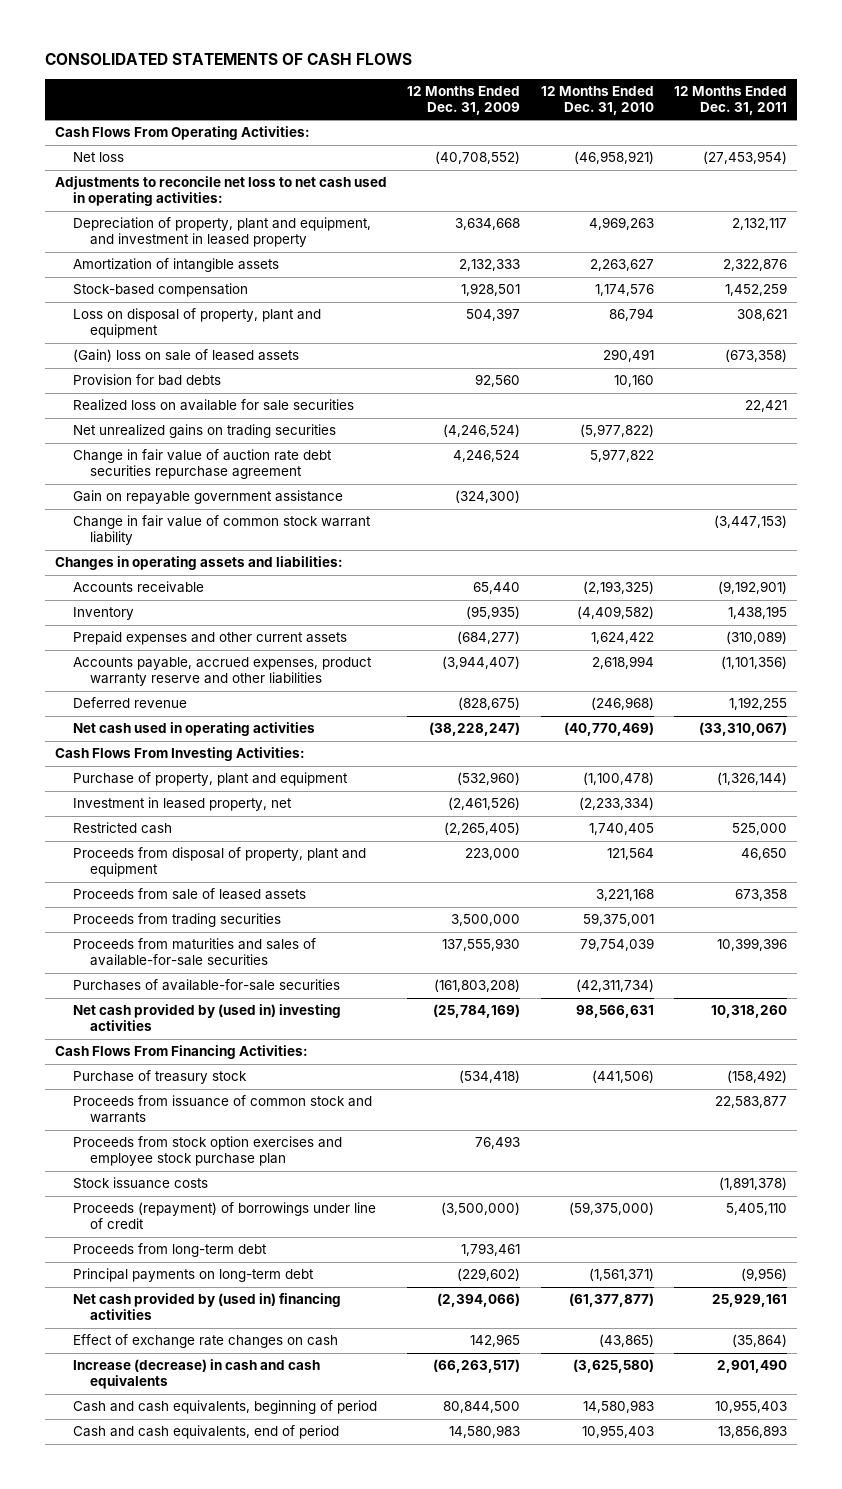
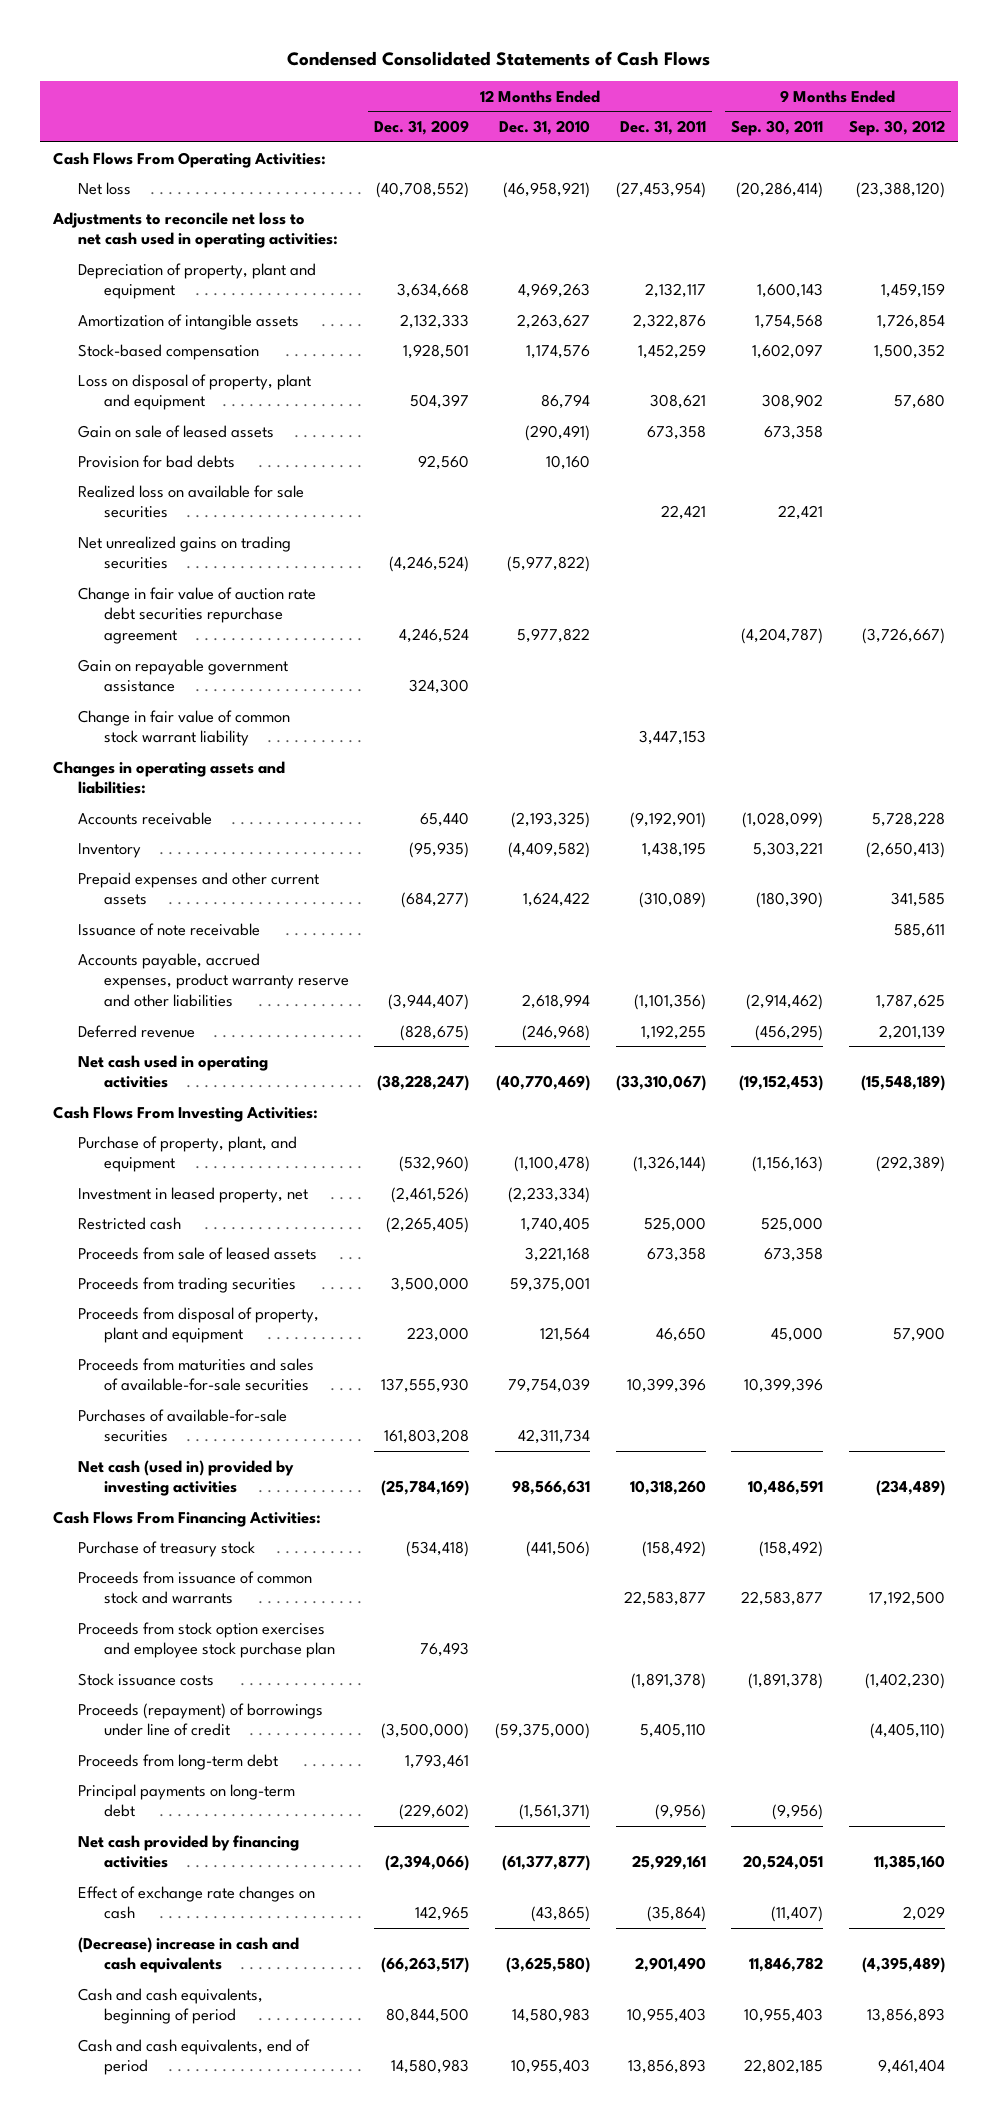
- CONSOLIDATED STATEMENTS OF CASH FLOWS
+ Condensed Consolidated Statements of Cash Flows
- | 12 Months Ended Dec. 31, 2009 | 12 Months Ended Dec. 31, 2010 | 12 Months Ended Dec. 31, 2011
+ | 12 Months Ended Dec. 31, 2009 | 12 Months Ended Dec. 31, 2010 | 12 Months Ended Dec. 31, 2011 | 9 Months Ended Sep. 30, 2011 | 9 Months Ended Sep. 30, 2012
- Depreciation of property, plant and equipment, and investment in leased property | 3,634,668 | 4,969,263 | 2,132,117
+ Depreciation of property, plant and equipment | 3,634,668 | 4,969,263 | 2,132,117 | 1,600,143 | 1,459,159
- (Gain) loss on sale of leased assets | | 290,491 | (673,358)
+ Gain on sale of leased assets | | (290,491) | 673,358 | 673,358 |
- Gain on repayable government assistance | (324,300) | |
- Change in fair value of common stock warrant liability | | | (3,447,153)
+ Gain on repayable government assistance | 324,300 | | | |
+ Change in fair value of common stock warrant liability | | | 3,447,153 | |
+ Issuance of note receivable | | | | | 585,611
- Purchase of property, plant and equipment | (532,960) | (1,100,478) | (1,326,144)
+ Purchase of property, plant, and equipment | (532,960) | (1,100,478) | (1,326,144) | (1,156,163) | (292,389)
moved down: Proceeds from disposal of property, plant and equipment | 223,000 | 121,564 | 46,650 | 45,000 | 57,900
- Purchases of available-for-sale securities | (161,803,208) | (42,311,734) |
- Net cash provided by (used in) investing activities | (25,784,169) | 98,566,631 | 10,318,260
+ Purchases of available-for-sale securities | 161,803,208 | 42,311,734 | | |
+ Net cash (used in) provided by investing activities | (25,784,169) | 98,566,631 | 10,318,260 | 10,486,591 | (234,489)
- Net cash provided by (used in) financing activities | (2,394,066) | (61,377,877) | 25,929,161
+ Net cash provided by financing activities | (2,394,066) | (61,377,877) | 25,929,161 | 20,524,051 | 11,385,160
- Increase (decrease) in cash and cash equivalents | (66,263,517) | (3,625,580) | 2,901,490
+ (Decrease) increase in cash and cash equivalents | (66,263,517) | (3,625,580) | 2,901,490 | 11,846,782 | (4,395,489)

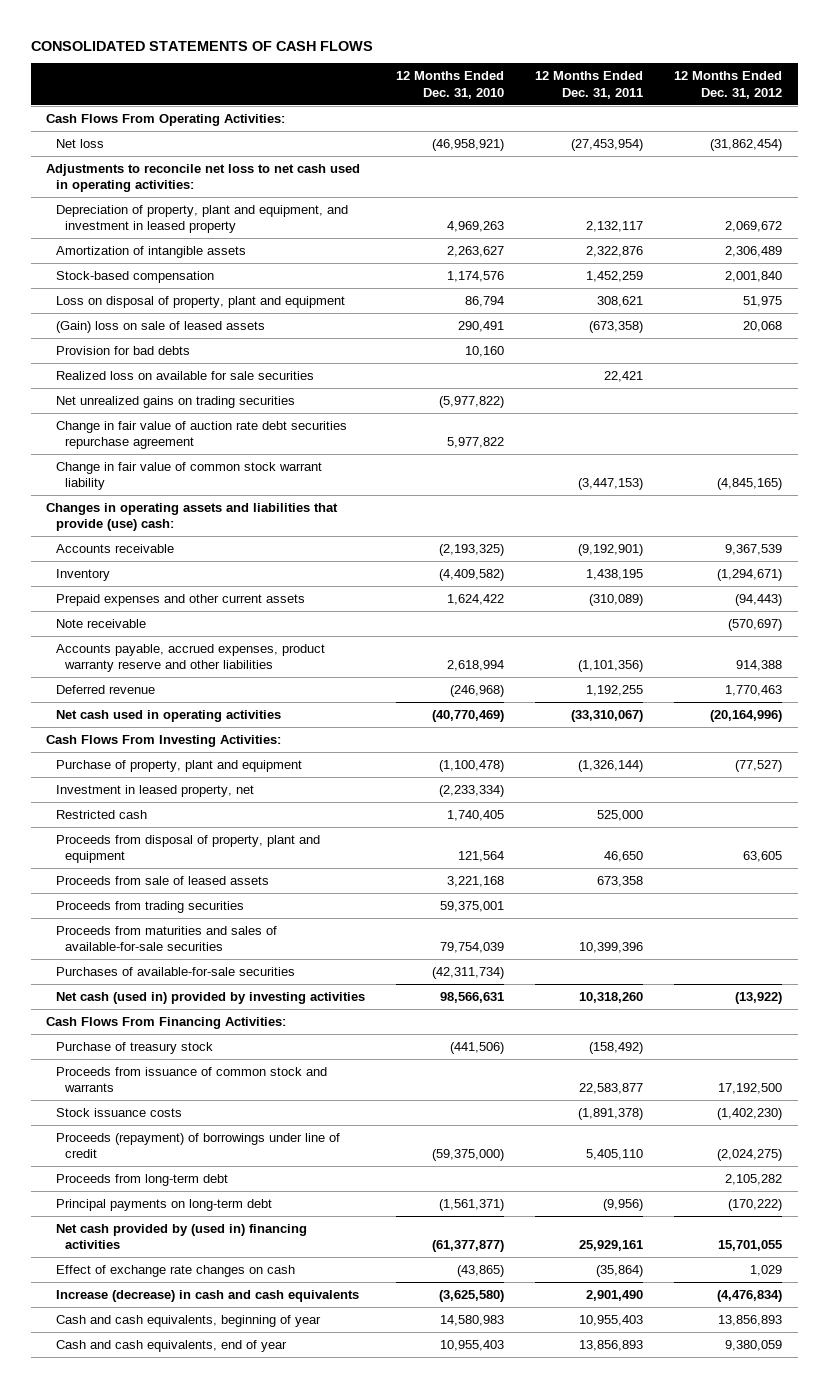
- Condensed Consolidated Statements of Cash Flows
+ CONSOLIDATED STATEMENTS OF CASH FLOWS
- | 12 Months Ended Dec. 31, 2009 | 12 Months Ended Dec. 31, 2010 | 12 Months Ended Dec. 31, 2011 | 9 Months Ended Sep. 30, 2011 | 9 Months Ended Sep. 30, 2012
+ | 12 Months Ended Dec. 31, 2010 | 12 Months Ended Dec. 31, 2011 | 12 Months Ended Dec. 31, 2012
- Depreciation of property, plant and equipment | 3,634,668 | 4,969,263 | 2,132,117 | 1,600,143 | 1,459,159
+ Depreciation of property, plant and equipment, and investment in leased property | 4,969,263 | 2,132,117 | 2,069,672
- Gain on sale of leased assets | | (290,491) | 673,358 | 673,358 |
+ (Gain) loss on sale of leased assets | 290,491 | (673,358) | 20,068
- Gain on repayable government assistance | 324,300 | | | |
- Change in fair value of common stock warrant liability | | | 3,447,153 | |
- Changes in operating assets and liabilities:
+ Change in fair value of common stock warrant liability | | (3,447,153) | (4,845,165)
+ Changes in operating assets and liabilities that provide (use) cash:
- Issuance of note receivable | | | | | 585,611
+ Note receivable | | | (570,697)
- Purchase of property, plant, and equipment | (532,960) | (1,100,478) | (1,326,144) | (1,156,163) | (292,389)
+ Purchase of property, plant and equipment | (1,100,478) | (1,326,144) | (77,527)
moved up: Proceeds from disposal of property, plant and equipment | 121,564 | 46,650 | 63,605
- Purchases of available-for-sale securities | 161,803,208 | 42,311,734 | | |
+ Purchases of available-for-sale securities | (42,311,734) | |
- Proceeds from stock option exercises and employee stock purchase plan | 76,493 | | | |
- Net cash provided by financing activities | (2,394,066) | (61,377,877) | 25,929,161 | 20,524,051 | 11,385,160
+ Net cash provided by (used in) financing activities | (61,377,877) | 25,929,161 | 15,701,055
- (Decrease) increase in cash and cash equivalents | (66,263,517) | (3,625,580) | 2,901,490 | 11,846,782 | (4,395,489)
- Cash and cash equivalents, beginning of period | 80,844,500 | 14,580,983 | 10,955,403 | 10,955,403 | 13,856,893
- Cash and cash equivalents, end of period | 14,580,983 | 10,955,403 | 13,856,893 | 22,802,185 | 9,461,404
+ Increase (decrease) in cash and cash equivalents | (3,625,580) | 2,901,490 | (4,476,834)
+ Cash and cash equivalents, beginning of year | 14,580,983 | 10,955,403 | 13,856,893
+ Cash and cash equivalents, end of year | 10,955,403 | 13,856,893 | 9,380,059

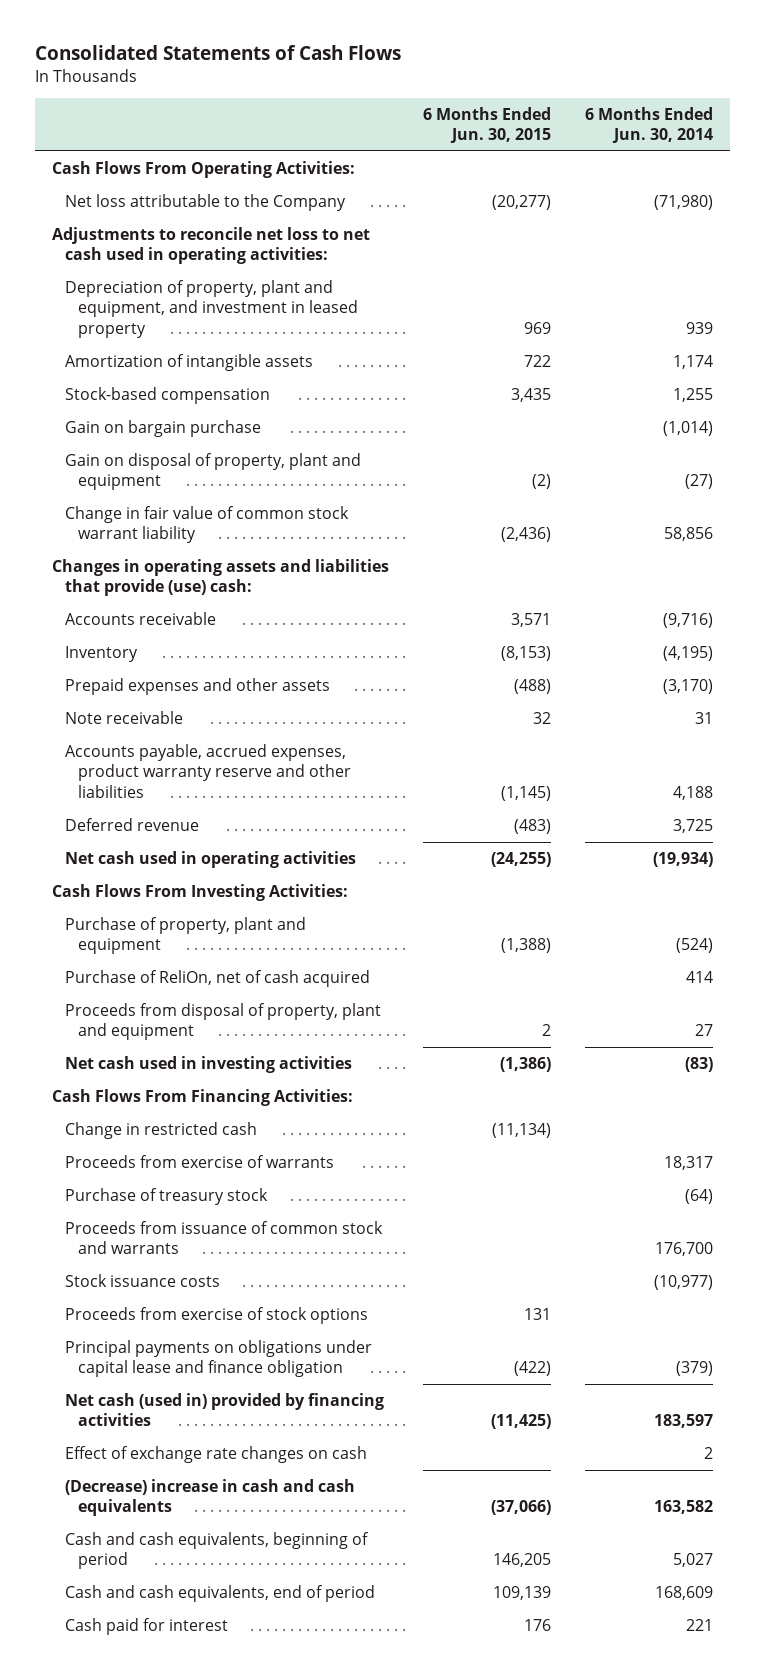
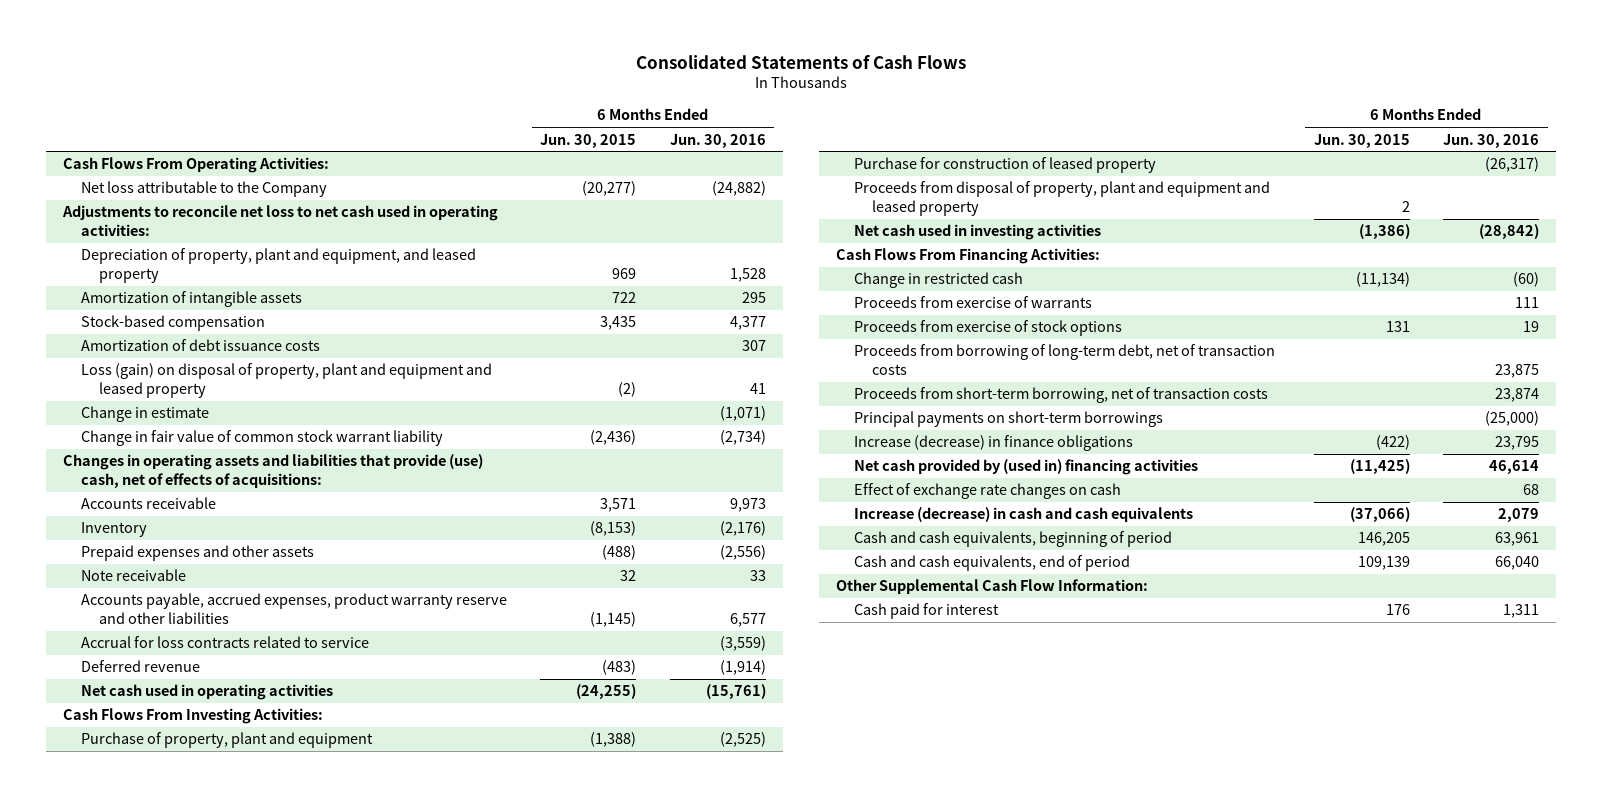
- | 6 Months Ended Jun. 30, 2015 | 6 Months Ended Jun. 30, 2014
+ | 6 Months Ended Jun. 30, 2015 | 6 Months Ended Jun. 30, 2016
- Depreciation of property, plant and equipment, and investment in leased property | 969 | 939
+ Depreciation of property, plant and equipment, and leased property | 969 | 1,528
- Gain on bargain purchase | | (1,014)
- Gain on disposal of property, plant and equipment | (2) | (27)
+ Amortization of debt issuance costs | | 307
+ Loss (gain) on disposal of property, plant and equipment and leased property | (2) | 41
+ Change in estimate | | (1,071)
- Changes in operating assets and liabilities that provide (use) cash:
+ Changes in operating assets and liabilities that provide (use) cash, net of effects of acquisitions:
+ Accrual for loss contracts related to service | | (3,559)
- Purchase of ReliOn, net of cash acquired | | 414
- Proceeds from disposal of property, plant and equipment | 2 | 27
+ Purchase for construction of leased property | | (26,317)
+ Proceeds from disposal of property, plant and equipment and leased property | 2 |
- Purchase of treasury stock | | (64)
- Proceeds from issuance of common stock and warrants | | 176,700
- Stock issuance costs | | (10,977)
- Principal payments on obligations under capital lease and finance obligation | (422) | (379)
- Net cash (used in) provided by financing activities | (11,425) | 183,597
+ Proceeds from borrowing of long-term debt, net of transaction costs | | 23,875
+ Proceeds from short-term borrowing, net of transaction costs | | 23,874
+ Principal payments on short-term borrowings | | (25,000)
+ Increase (decrease) in finance obligations | (422) | 23,795
+ Net cash provided by (used in) financing activities | (11,425) | 46,614
- (Decrease) increase in cash and cash equivalents | (37,066) | 163,582
+ Increase (decrease) in cash and cash equivalents | (37,066) | 2,079
+ Other Supplemental Cash Flow Information:

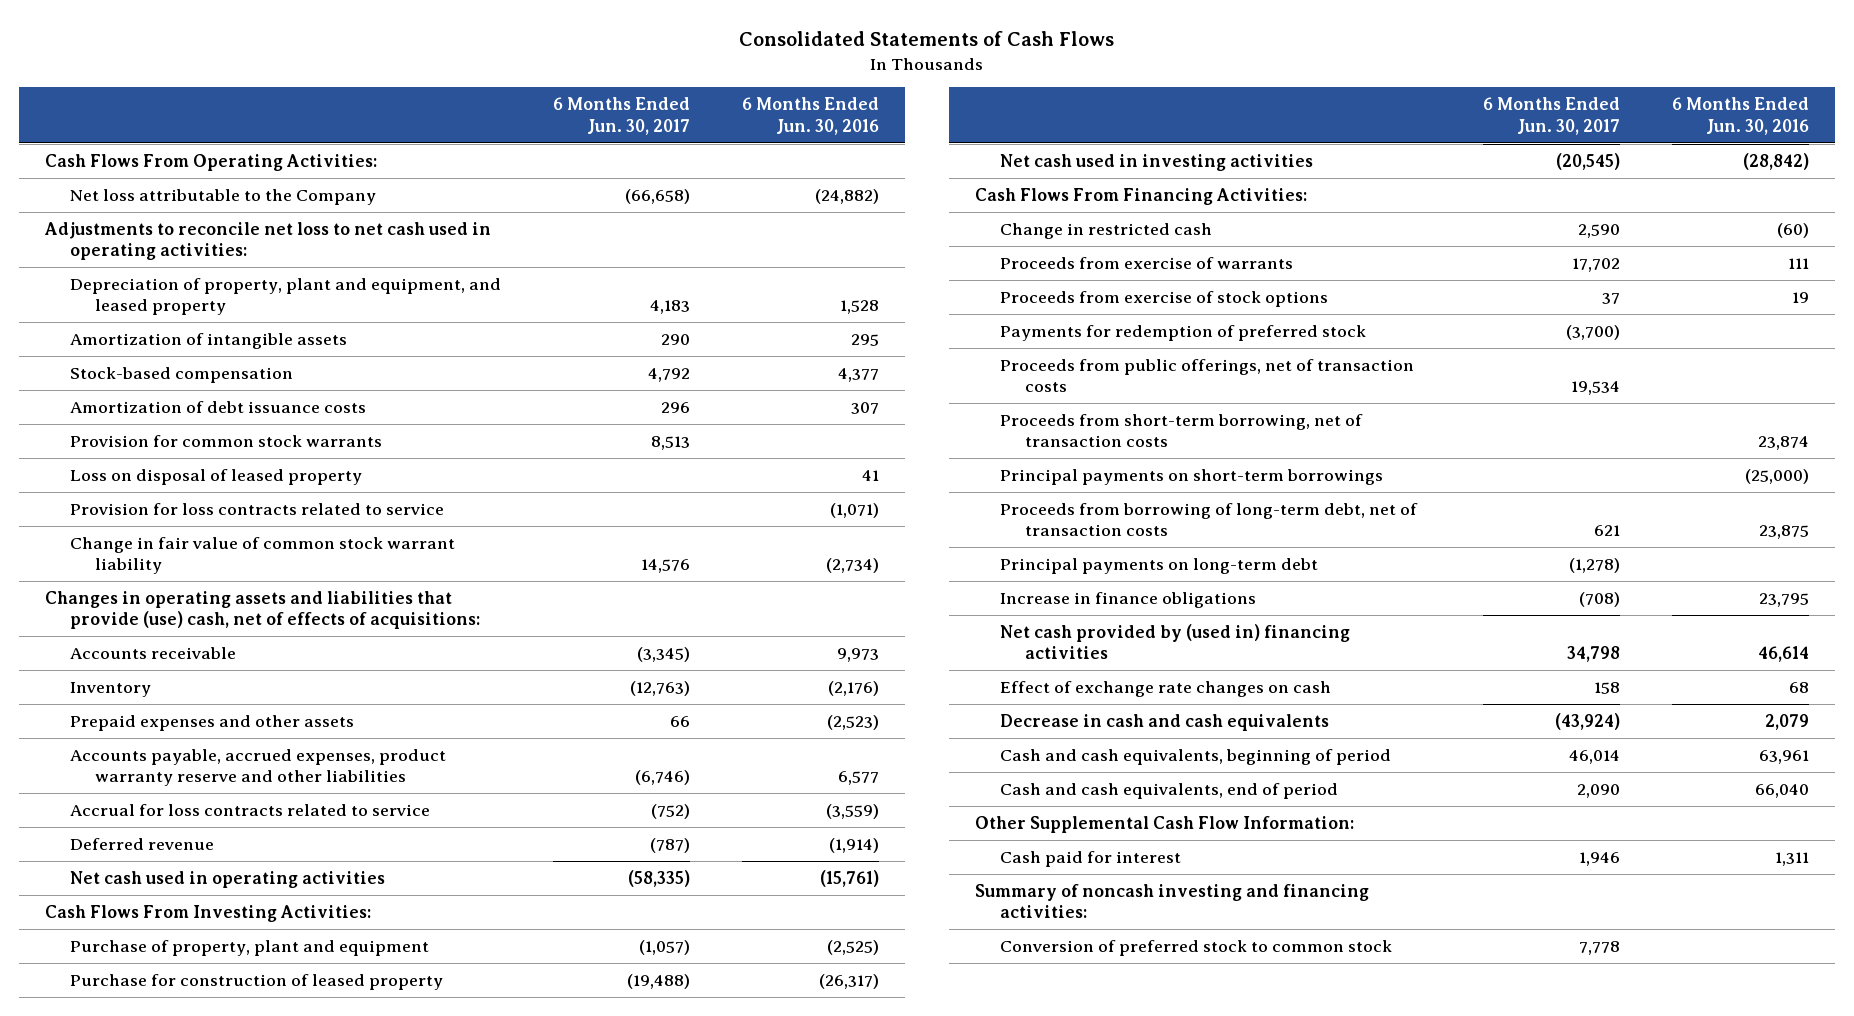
- | 6 Months Ended Jun. 30, 2015 | 6 Months Ended Jun. 30, 2016
+ | 6 Months Ended Jun. 30, 2017 | 6 Months Ended Jun. 30, 2016
- Loss (gain) on disposal of property, plant and equipment and leased property | (2) | 41
- Change in estimate | | (1,071)
+ Provision for common stock warrants | 8,513 |
+ Loss on disposal of leased property | | 41
+ Provision for loss contracts related to service | | (1,071)
- Prepaid expenses and other assets | (488) | (2,556)
- Note receivable | 32 | 33
+ Prepaid expenses and other assets | 66 | (2,523)
- Proceeds from disposal of property, plant and equipment and leased property | 2 |
+ Payments for redemption of preferred stock | (3,700) |
+ Proceeds from public offerings, net of transaction costs | 19,534 |
- Increase (decrease) in finance obligations | (422) | 23,795
moved down: Proceeds from borrowing of long-term debt, net of transaction costs | 621 | 23,875
+ Principal payments on long-term debt | (1,278) |
+ Increase in finance obligations | (708) | 23,795
- Increase (decrease) in cash and cash equivalents | (37,066) | 2,079
+ Decrease in cash and cash equivalents | (43,924) | 2,079
+ Summary of noncash investing and financing activities:
+ Conversion of preferred stock to common stock | 7,778 |

